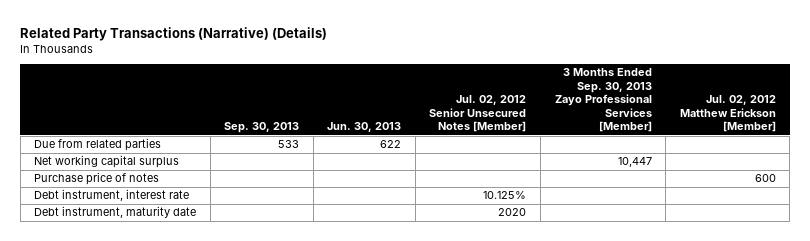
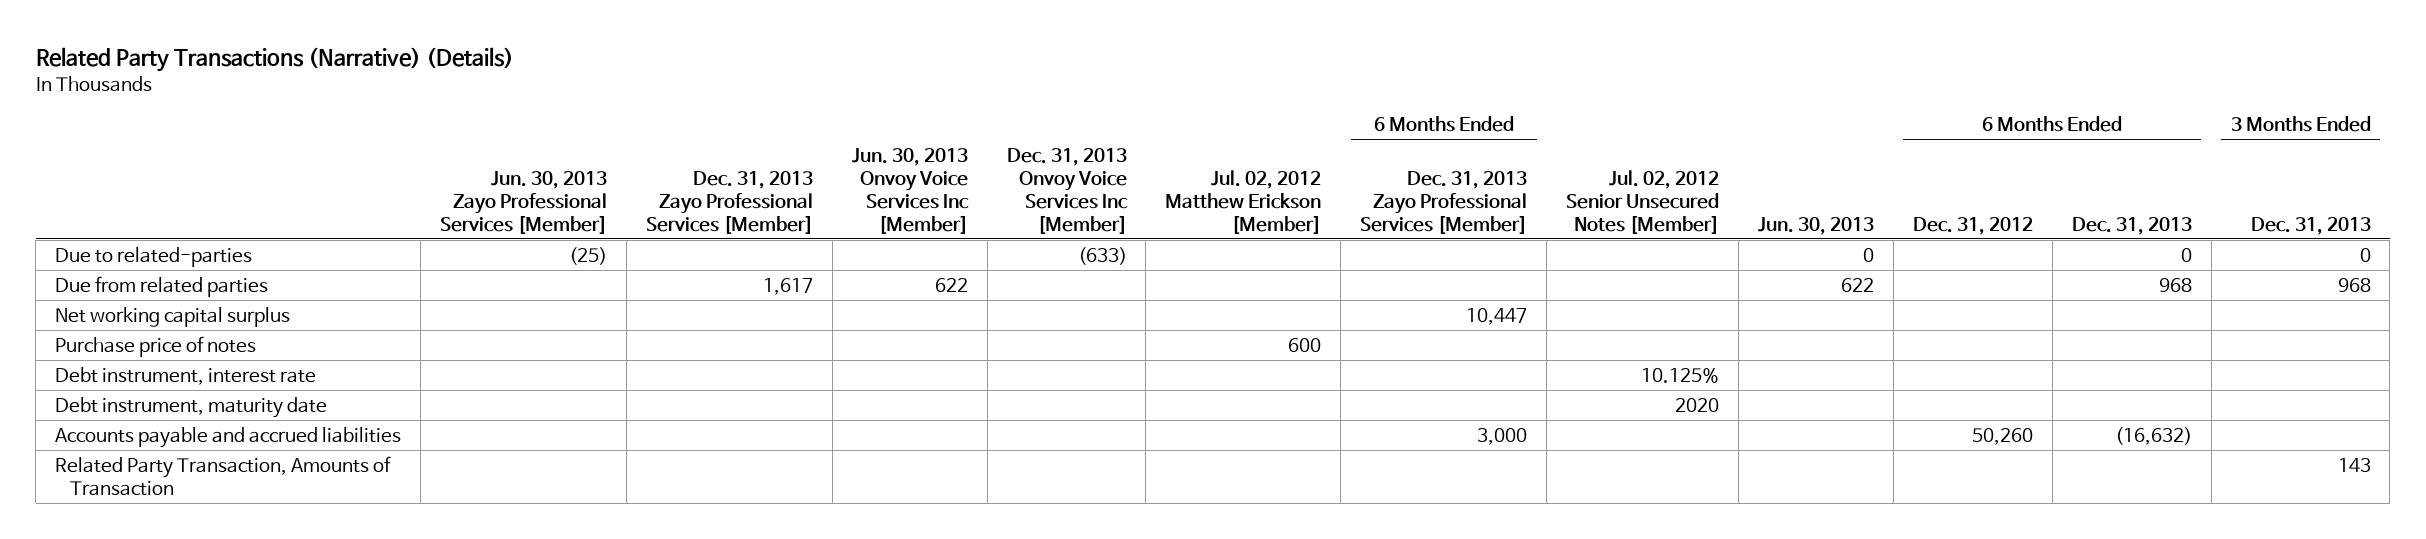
- | Sep. 30, 2013 | Jun. 30, 2013 | Jul. 02, 2012 Senior Unsecured Notes [Member] | 3 Months Ended Sep. 30, 2013 Zayo Professional Services [Member] | Jul. 02, 2012 Matthew Erickson [Member]
+ | Jun. 30, 2013 Zayo Professional Services [Member] | Dec. 31, 2013 Zayo Professional Services [Member] | Jun. 30, 2013 Onvoy Voice Services Inc [Member] | Dec. 31, 2013 Onvoy Voice Services Inc [Member] | Jul. 02, 2012 Matthew Erickson [Member] | 6 Months Ended Dec. 31, 2013 Zayo Professional Services [Member] | Jul. 02, 2012 Senior Unsecured Notes [Member] | Jun. 30, 2013 | 6 Months Ended Dec. 31, 2012 | 6 Months Ended Dec. 31, 2013 | 3 Months Ended Dec. 31, 2013
+ Due to related-parties | (25) | | | (633) | | | | 0 | | 0 | 0
+ Accounts payable and accrued liabilities | | | | | | 3,000 | | | 50,260 | (16,632) |
+ Related Party Transaction, Amounts of Transaction | | | | | | | | | | | 143

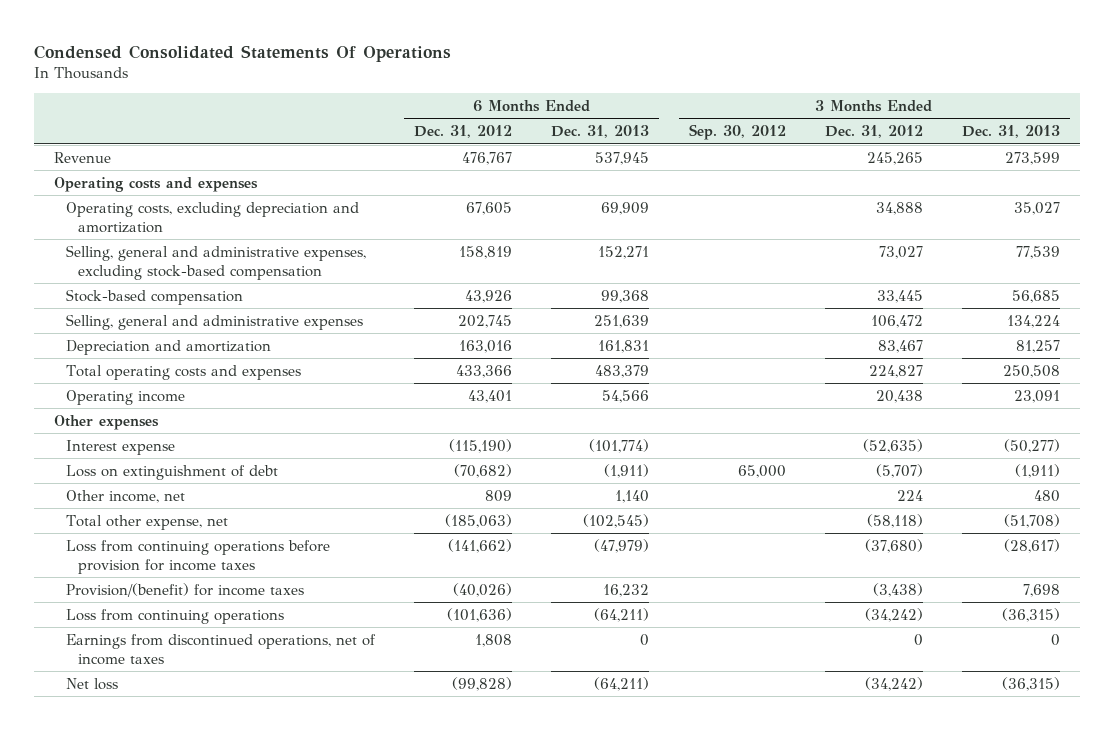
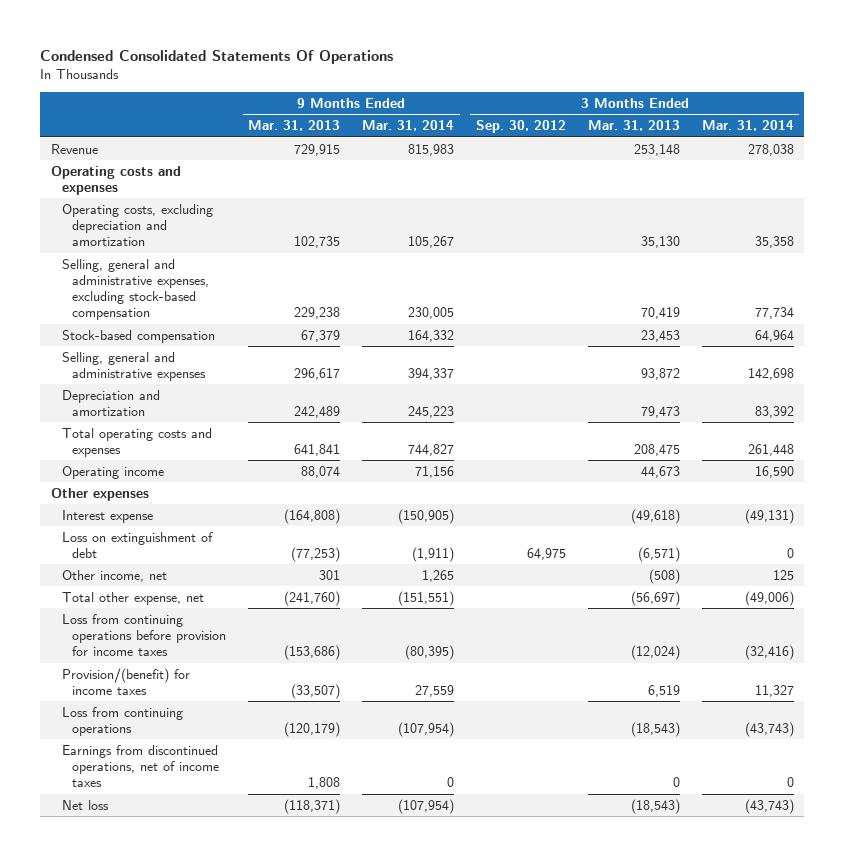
- | 6 Months Ended Dec. 31, 2012 | 6 Months Ended Dec. 31, 2013 | 3 Months Ended Sep. 30, 2012 | 3 Months Ended Dec. 31, 2012 | 3 Months Ended Dec. 31, 2013
+ | 9 Months Ended Mar. 31, 2013 | 9 Months Ended Mar. 31, 2014 | 3 Months Ended Sep. 30, 2012 | 3 Months Ended Mar. 31, 2013 | 3 Months Ended Mar. 31, 2014
- Loss on extinguishment of debt | (70,682) | (1,911) | 65,000 | (5,707) | (1,911)
+ Loss on extinguishment of debt | (77,253) | (1,911) | 64,975 | (6,571) | 0

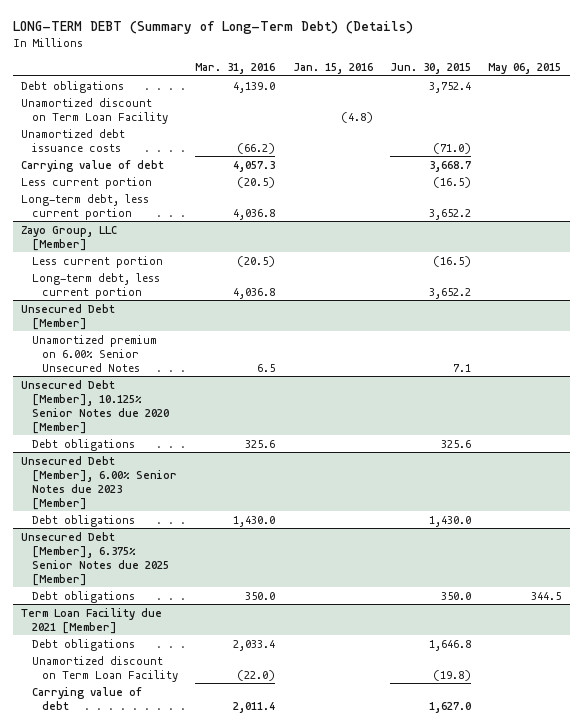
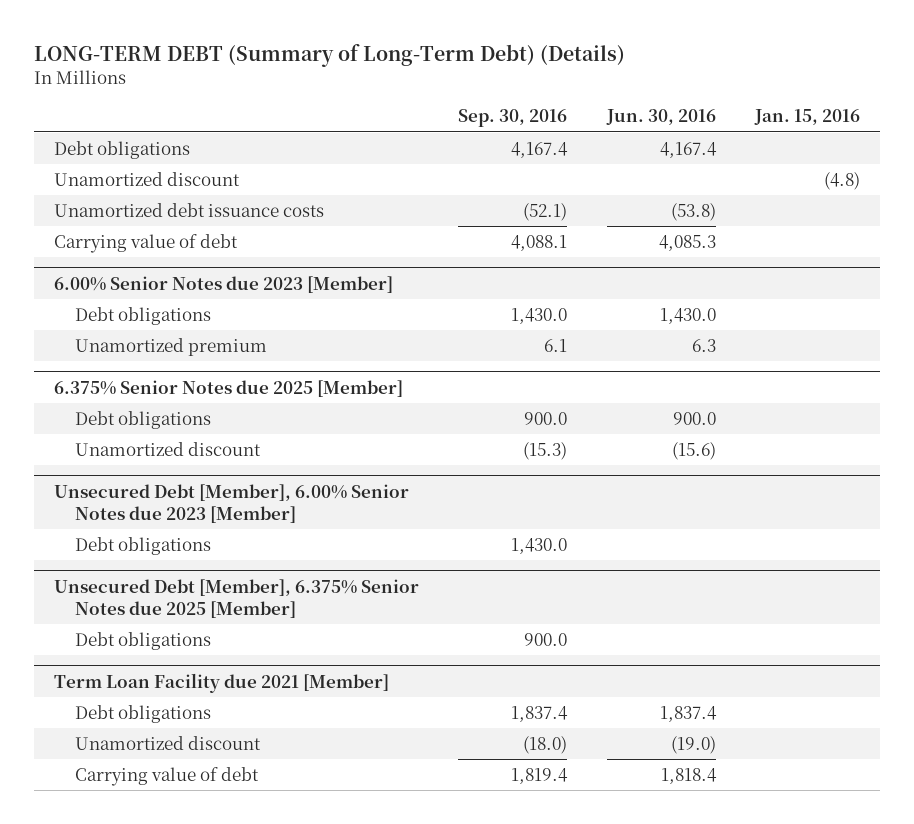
- | Mar. 31, 2016 | Jan. 15, 2016 | Jun. 30, 2015 | May 06, 2015
+ | Sep. 30, 2016 | Jun. 30, 2016 | Jan. 15, 2016
- Unamortized discount on Term Loan Facility | | (4.8) | |
+ Unamortized discount | | | (4.8)
- Less current portion | (20.5) | | (16.5) |
- Long-term debt, less current portion | 4,036.8 | | 3,652.2 |
- Zayo Group, LLC [Member]
- Less current portion | (20.5) | | (16.5) |
- Long-term debt, less current portion | 4,036.8 | | 3,652.2 |
- Unsecured Debt [Member]
- Unamortized premium on 6.00% Senior Unsecured Notes | 6.5 | | 7.1 |
- Unsecured Debt [Member], 10.125% Senior Notes due 2020 [Member]
- Debt obligations | 325.6 | | 325.6 |
+ 6.00% Senior Notes due 2023 [Member]
+ Debt obligations | 1,430.0 | 1,430.0 |
+ Unamortized premium | 6.1 | 6.3 |
+ 6.375% Senior Notes due 2025 [Member]
+ Debt obligations | 900.0 | 900.0 |
+ Unamortized discount | (15.3) | (15.6) |
@ Term Loan Facility due 2021 [Member]
- Unamortized discount on Term Loan Facility | (22.0) | | (19.8) |
+ Unamortized discount | (18.0) | (19.0) |

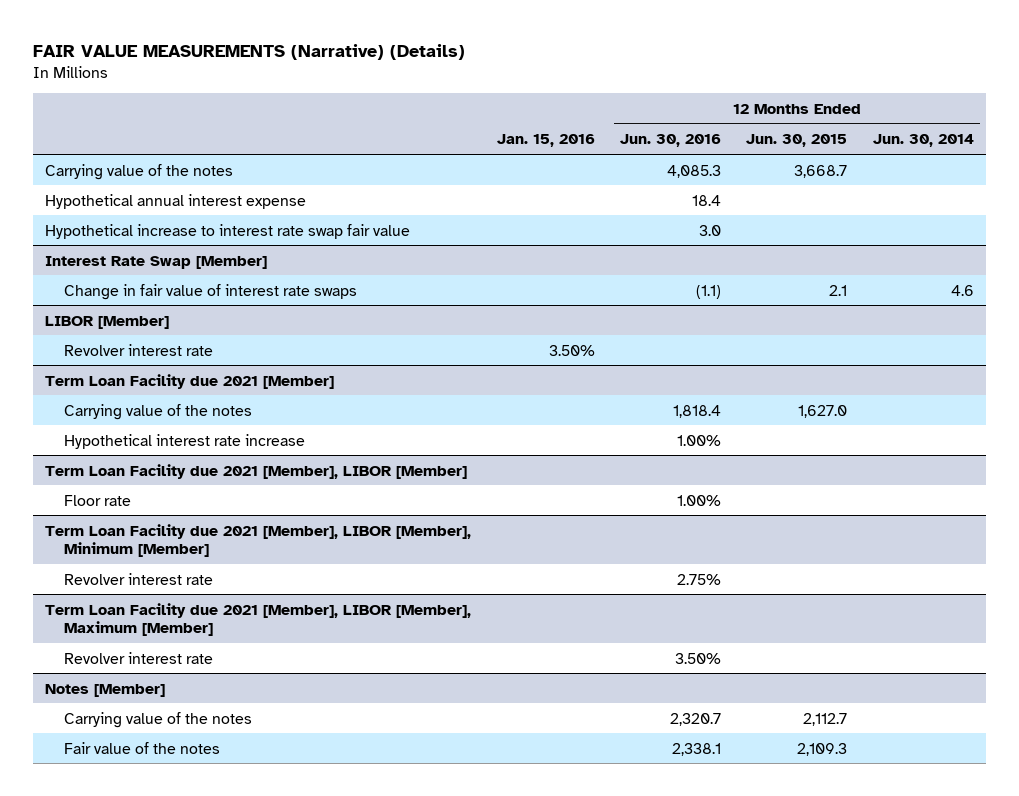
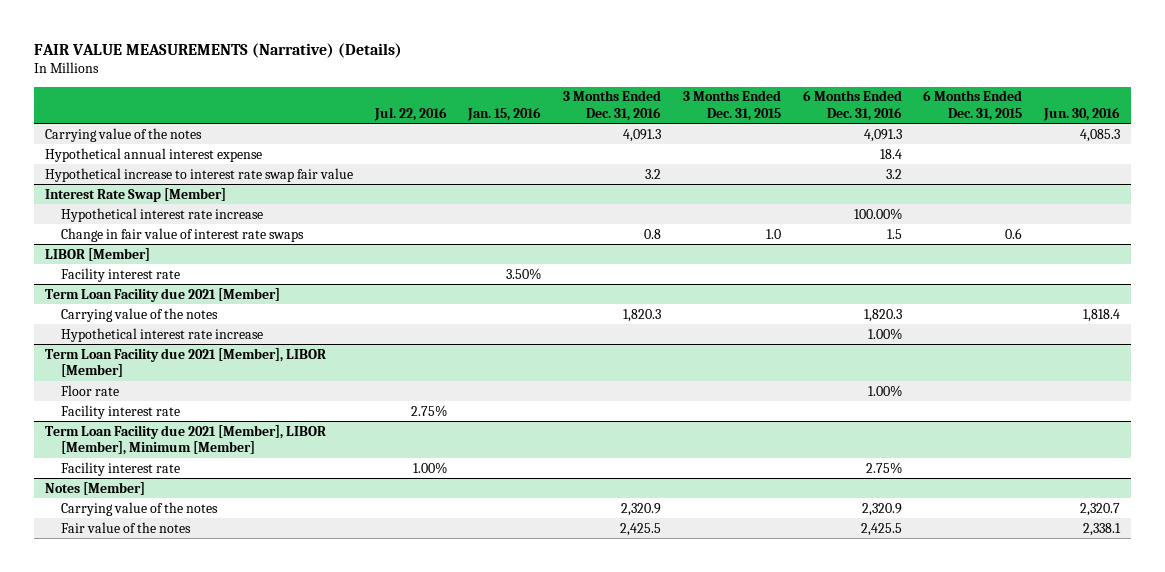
- | Jan. 15, 2016 | 12 Months Ended Jun. 30, 2016 | 12 Months Ended Jun. 30, 2015 | 12 Months Ended Jun. 30, 2014
+ | Jul. 22, 2016 | Jan. 15, 2016 | 3 Months Ended Dec. 31, 2016 | 3 Months Ended Dec. 31, 2015 | 6 Months Ended Dec. 31, 2016 | 6 Months Ended Dec. 31, 2015 | Jun. 30, 2016
@ Interest Rate Swap [Member]
+ Hypothetical interest rate increase | | | | | 100.00% | |
@ LIBOR [Member]
- Revolver interest rate | 3.50% | | |
+ Facility interest rate | | 3.50% | | | | |
@ Term Loan Facility due 2021 [Member], LIBOR [Member]
+ Facility interest rate | 2.75% | | | | | |
@ Term Loan Facility due 2021 [Member], LIBOR [Member], Minimum [Member]
- Revolver interest rate | | 2.75% | |
- Term Loan Facility due 2021 [Member], LIBOR [Member], Maximum [Member]
- Revolver interest rate | | 3.50% | |
@ Term Loan Facility due 2021 [Member], LIBOR [Member], Minimum [Member]
+ Facility interest rate | 1.00% | | | | 2.75% | |

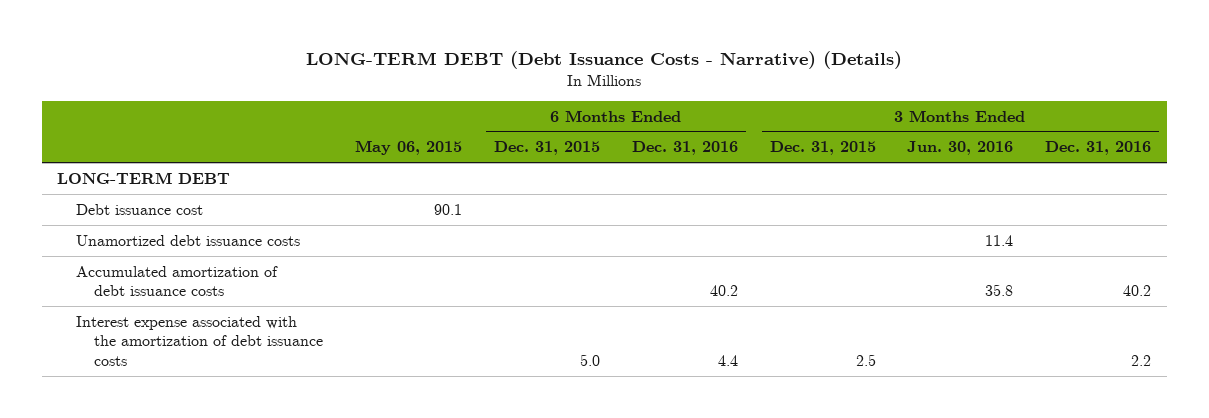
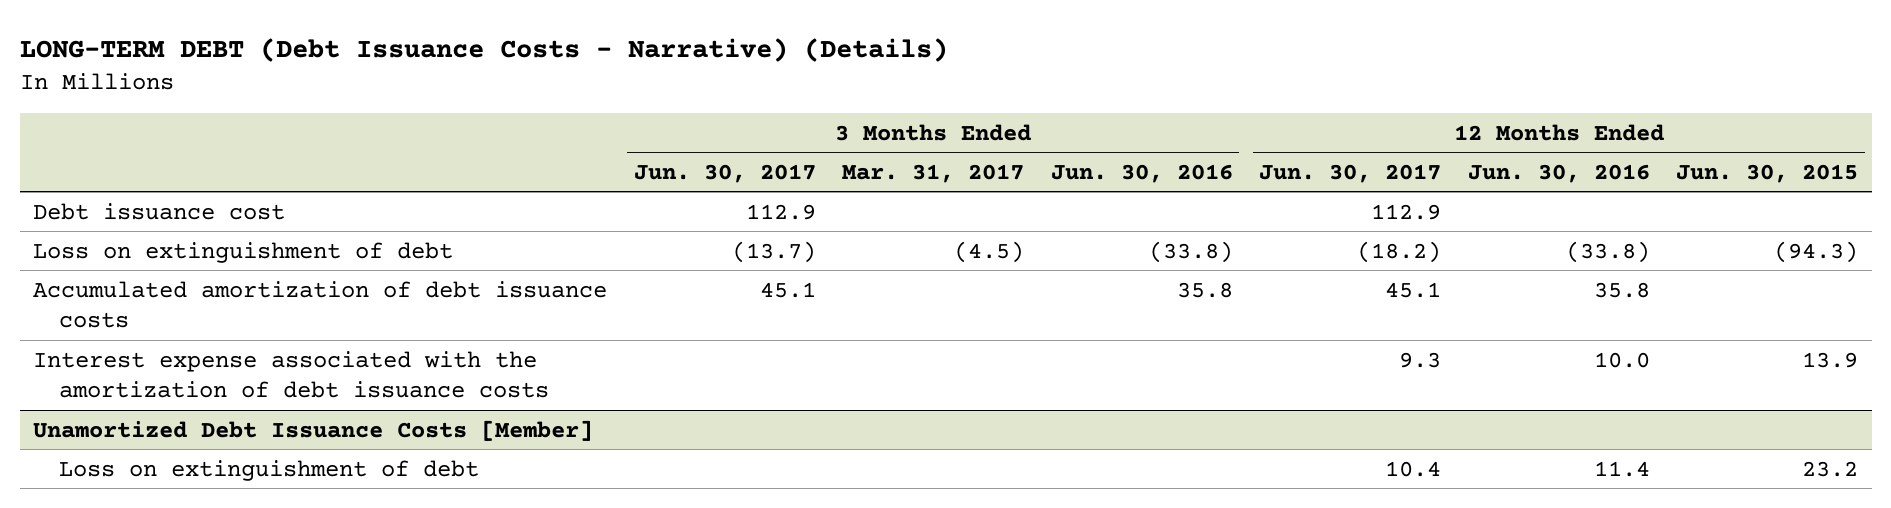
- | May 06, 2015 | 6 Months Ended Dec. 31, 2015 | 6 Months Ended Dec. 31, 2016 | 3 Months Ended Dec. 31, 2015 | 3 Months Ended Jun. 30, 2016 | 3 Months Ended Dec. 31, 2016
+ | 3 Months Ended Jun. 30, 2017 | 3 Months Ended Mar. 31, 2017 | 3 Months Ended Jun. 30, 2016 | 12 Months Ended Jun. 30, 2017 | 12 Months Ended Jun. 30, 2016 | 12 Months Ended Jun. 30, 2015
- LONG-TERM DEBT
- Unamortized debt issuance costs | | | | | 11.4 |
+ Loss on extinguishment of debt | (13.7) | (4.5) | (33.8) | (18.2) | (33.8) | (94.3)
+ Unamortized Debt Issuance Costs [Member]
+ Loss on extinguishment of debt | | | | 10.4 | 11.4 | 23.2

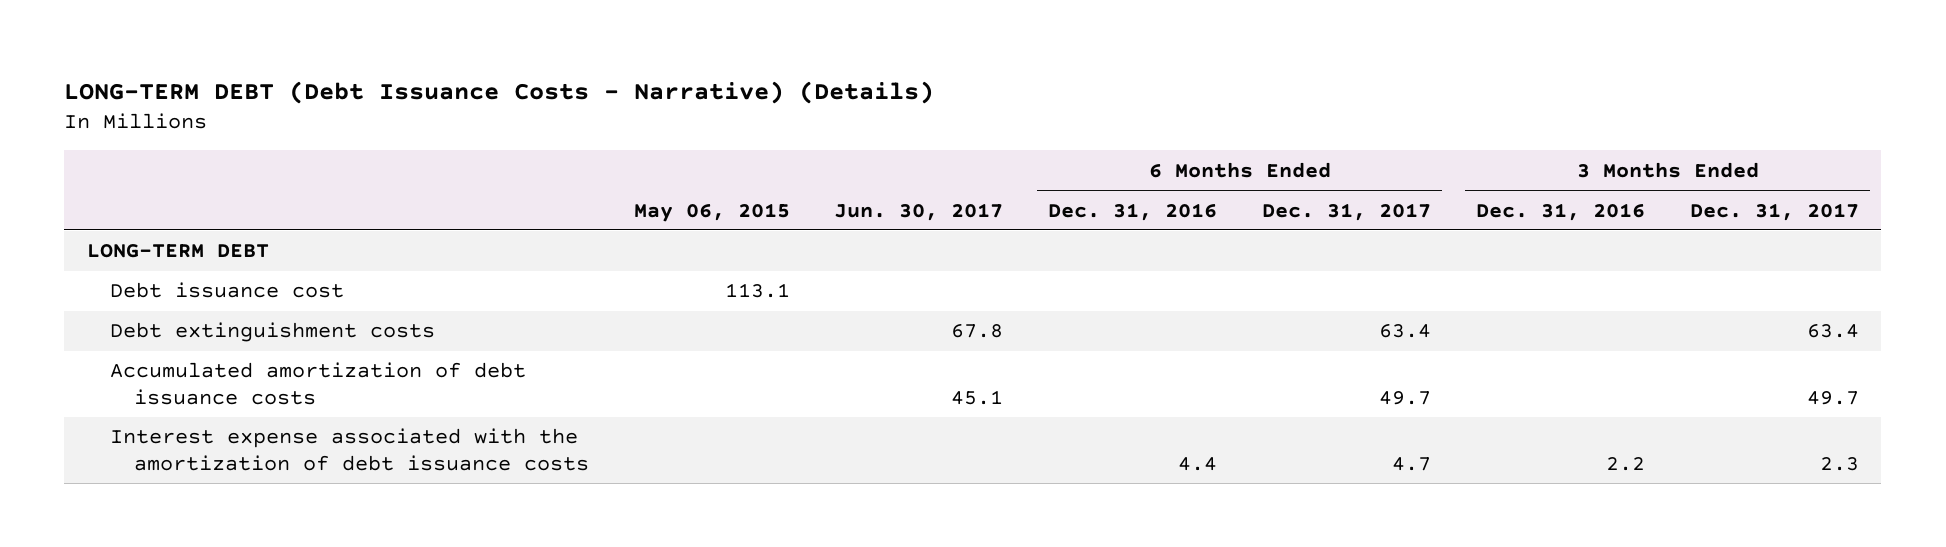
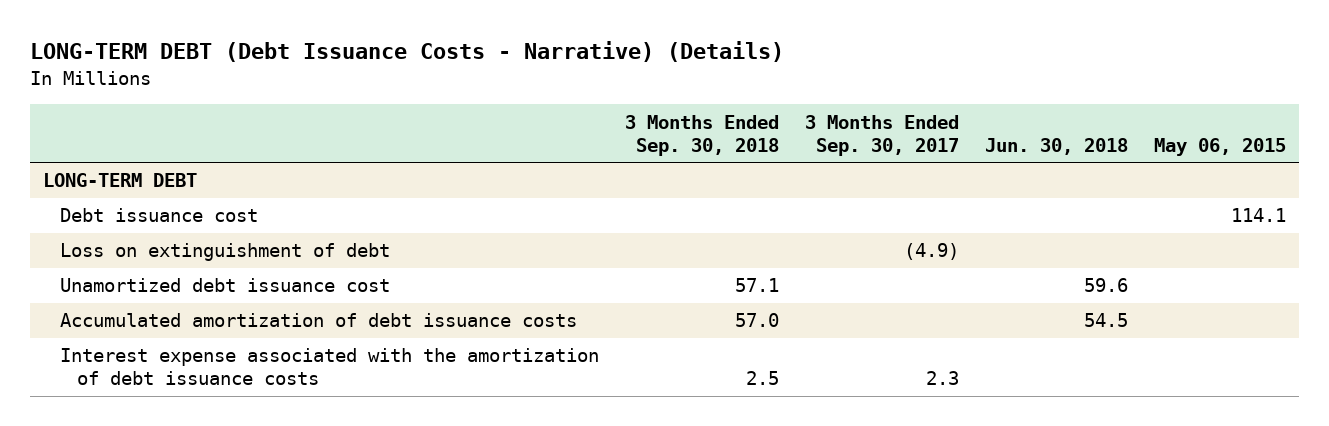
- | May 06, 2015 | Jun. 30, 2017 | 6 Months Ended Dec. 31, 2016 | 6 Months Ended Dec. 31, 2017 | 3 Months Ended Dec. 31, 2016 | 3 Months Ended Dec. 31, 2017
+ | 3 Months Ended Sep. 30, 2018 | 3 Months Ended Sep. 30, 2017 | Jun. 30, 2018 | May 06, 2015
- Debt issuance cost | 113.1 | | | | |
- Debt extinguishment costs | | 67.8 | | 63.4 | | 63.4
+ Debt issuance cost | | | | 114.1
+ Loss on extinguishment of debt | | (4.9) | |
+ Unamortized debt issuance cost | 57.1 | | 59.6 |

